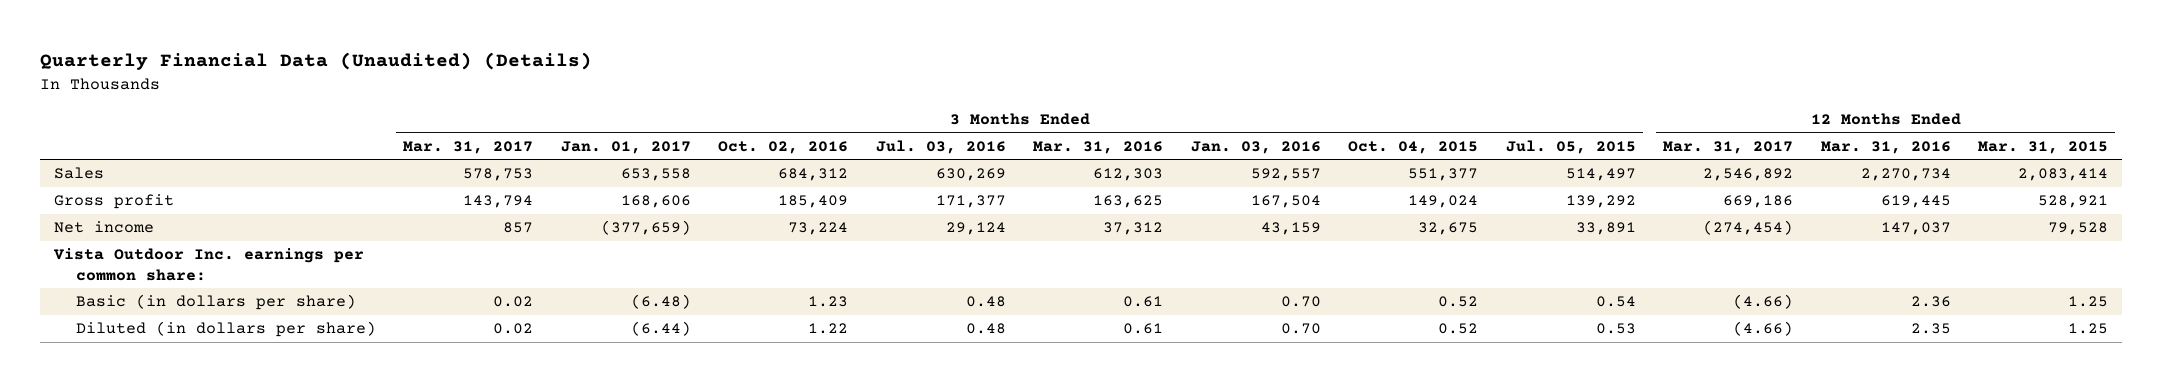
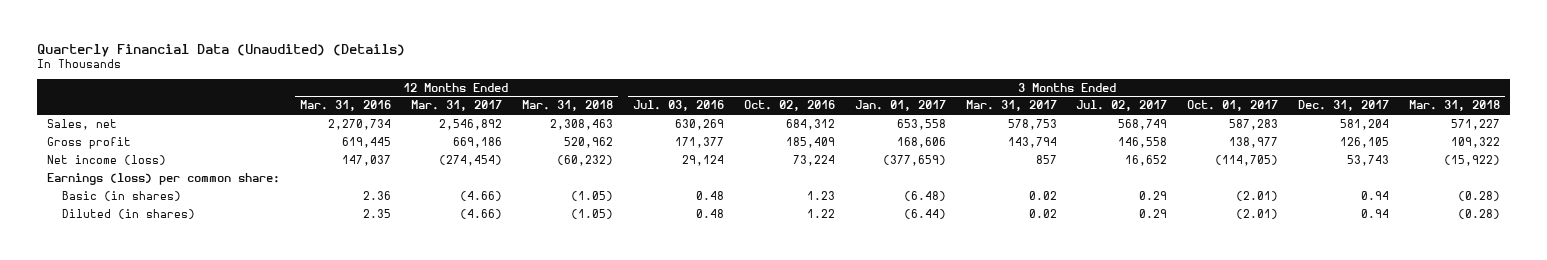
- | 3 Months Ended Mar. 31, 2017 | 3 Months Ended Jan. 01, 2017 | 3 Months Ended Oct. 02, 2016 | 3 Months Ended Jul. 03, 2016 | 3 Months Ended Mar. 31, 2016 | 3 Months Ended Jan. 03, 2016 | 3 Months Ended Oct. 04, 2015 | 3 Months Ended Jul. 05, 2015 | 12 Months Ended Mar. 31, 2017 | 12 Months Ended Mar. 31, 2016 | 12 Months Ended Mar. 31, 2015
+ | 12 Months Ended Mar. 31, 2016 | 12 Months Ended Mar. 31, 2017 | 12 Months Ended Mar. 31, 2018 | 3 Months Ended Jul. 03, 2016 | 3 Months Ended Oct. 02, 2016 | 3 Months Ended Jan. 01, 2017 | 3 Months Ended Mar. 31, 2017 | 3 Months Ended Jul. 02, 2017 | 3 Months Ended Oct. 01, 2017 | 3 Months Ended Dec. 31, 2017 | 3 Months Ended Mar. 31, 2018
- Sales | 578,753 | 653,558 | 684,312 | 630,269 | 612,303 | 592,557 | 551,377 | 514,497 | 2,546,892 | 2,270,734 | 2,083,414
+ Sales, net | 2,270,734 | 2,546,892 | 2,308,463 | 630,269 | 684,312 | 653,558 | 578,753 | 568,749 | 587,283 | 581,204 | 571,227
- Net income | 857 | (377,659) | 73,224 | 29,124 | 37,312 | 43,159 | 32,675 | 33,891 | (274,454) | 147,037 | 79,528
- Vista Outdoor Inc. earnings per common share:
- Basic (in dollars per share) | 0.02 | (6.48) | 1.23 | 0.48 | 0.61 | 0.70 | 0.52 | 0.54 | (4.66) | 2.36 | 1.25
- Diluted (in dollars per share) | 0.02 | (6.44) | 1.22 | 0.48 | 0.61 | 0.70 | 0.52 | 0.53 | (4.66) | 2.35 | 1.25
+ Net income (loss) | 147,037 | (274,454) | (60,232) | 29,124 | 73,224 | (377,659) | 857 | 16,652 | (114,705) | 53,743 | (15,922)
+ Earnings (loss) per common share:
+ Basic (in shares) | 2.36 | (4.66) | (1.05) | 0.48 | 1.23 | (6.48) | 0.02 | 0.29 | (2.01) | 0.94 | (0.28)
+ Diluted (in shares) | 2.35 | (4.66) | (1.05) | 0.48 | 1.22 | (6.44) | 0.02 | 0.29 | (2.01) | 0.94 | (0.28)

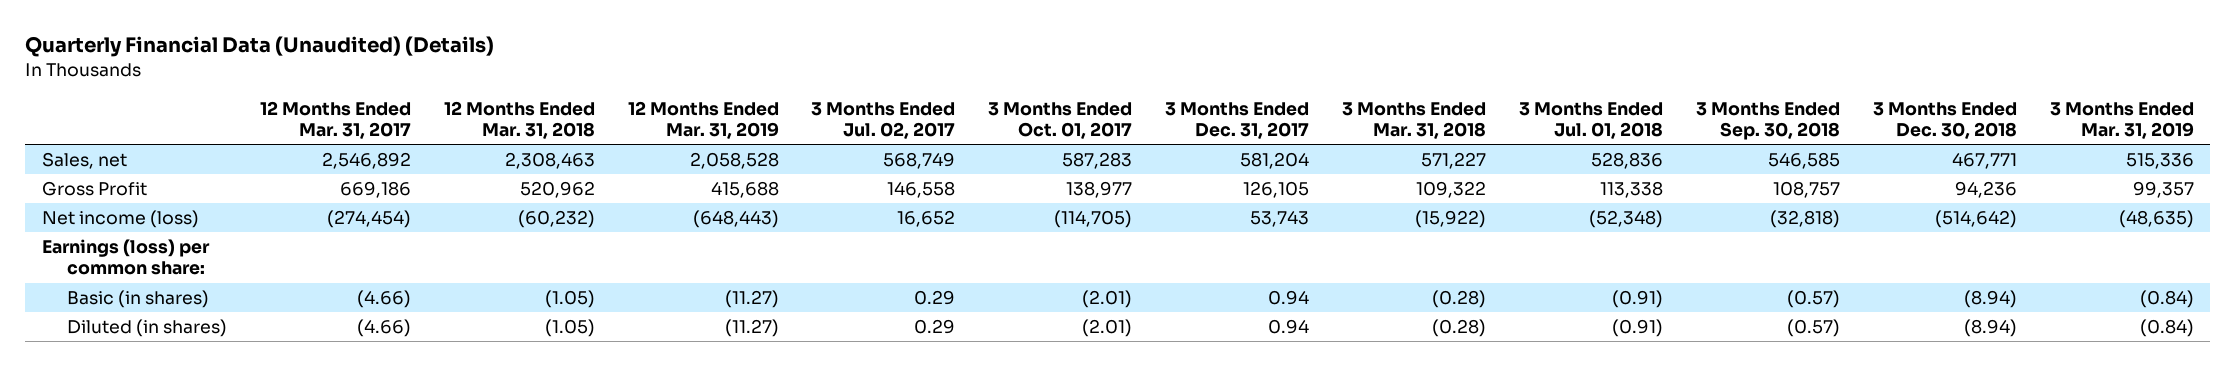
- | 12 Months Ended Mar. 31, 2016 | 12 Months Ended Mar. 31, 2017 | 12 Months Ended Mar. 31, 2018 | 3 Months Ended Jul. 03, 2016 | 3 Months Ended Oct. 02, 2016 | 3 Months Ended Jan. 01, 2017 | 3 Months Ended Mar. 31, 2017 | 3 Months Ended Jul. 02, 2017 | 3 Months Ended Oct. 01, 2017 | 3 Months Ended Dec. 31, 2017 | 3 Months Ended Mar. 31, 2018
+ | 12 Months Ended Mar. 31, 2017 | 12 Months Ended Mar. 31, 2018 | 12 Months Ended Mar. 31, 2019 | 3 Months Ended Jul. 02, 2017 | 3 Months Ended Oct. 01, 2017 | 3 Months Ended Dec. 31, 2017 | 3 Months Ended Mar. 31, 2018 | 3 Months Ended Jul. 01, 2018 | 3 Months Ended Sep. 30, 2018 | 3 Months Ended Dec. 30, 2018 | 3 Months Ended Mar. 31, 2019
- Gross profit | 619,445 | 669,186 | 520,962 | 171,377 | 185,409 | 168,606 | 143,794 | 146,558 | 138,977 | 126,105 | 109,322
+ Gross Profit | 669,186 | 520,962 | 415,688 | 146,558 | 138,977 | 126,105 | 109,322 | 113,338 | 108,757 | 94,236 | 99,357

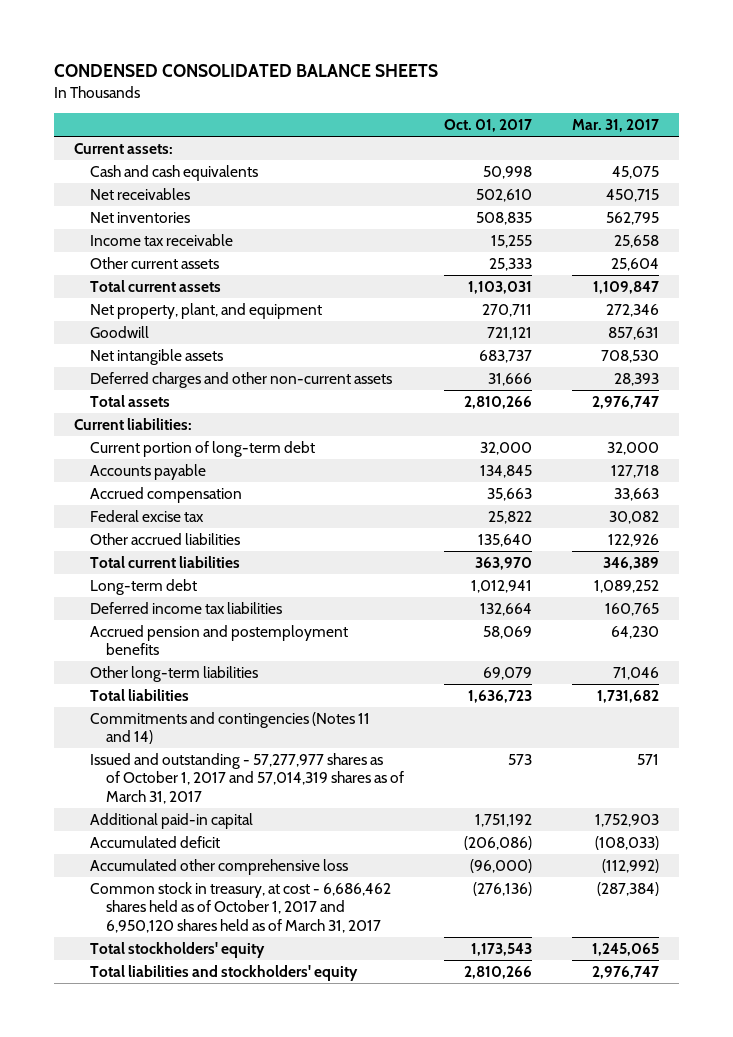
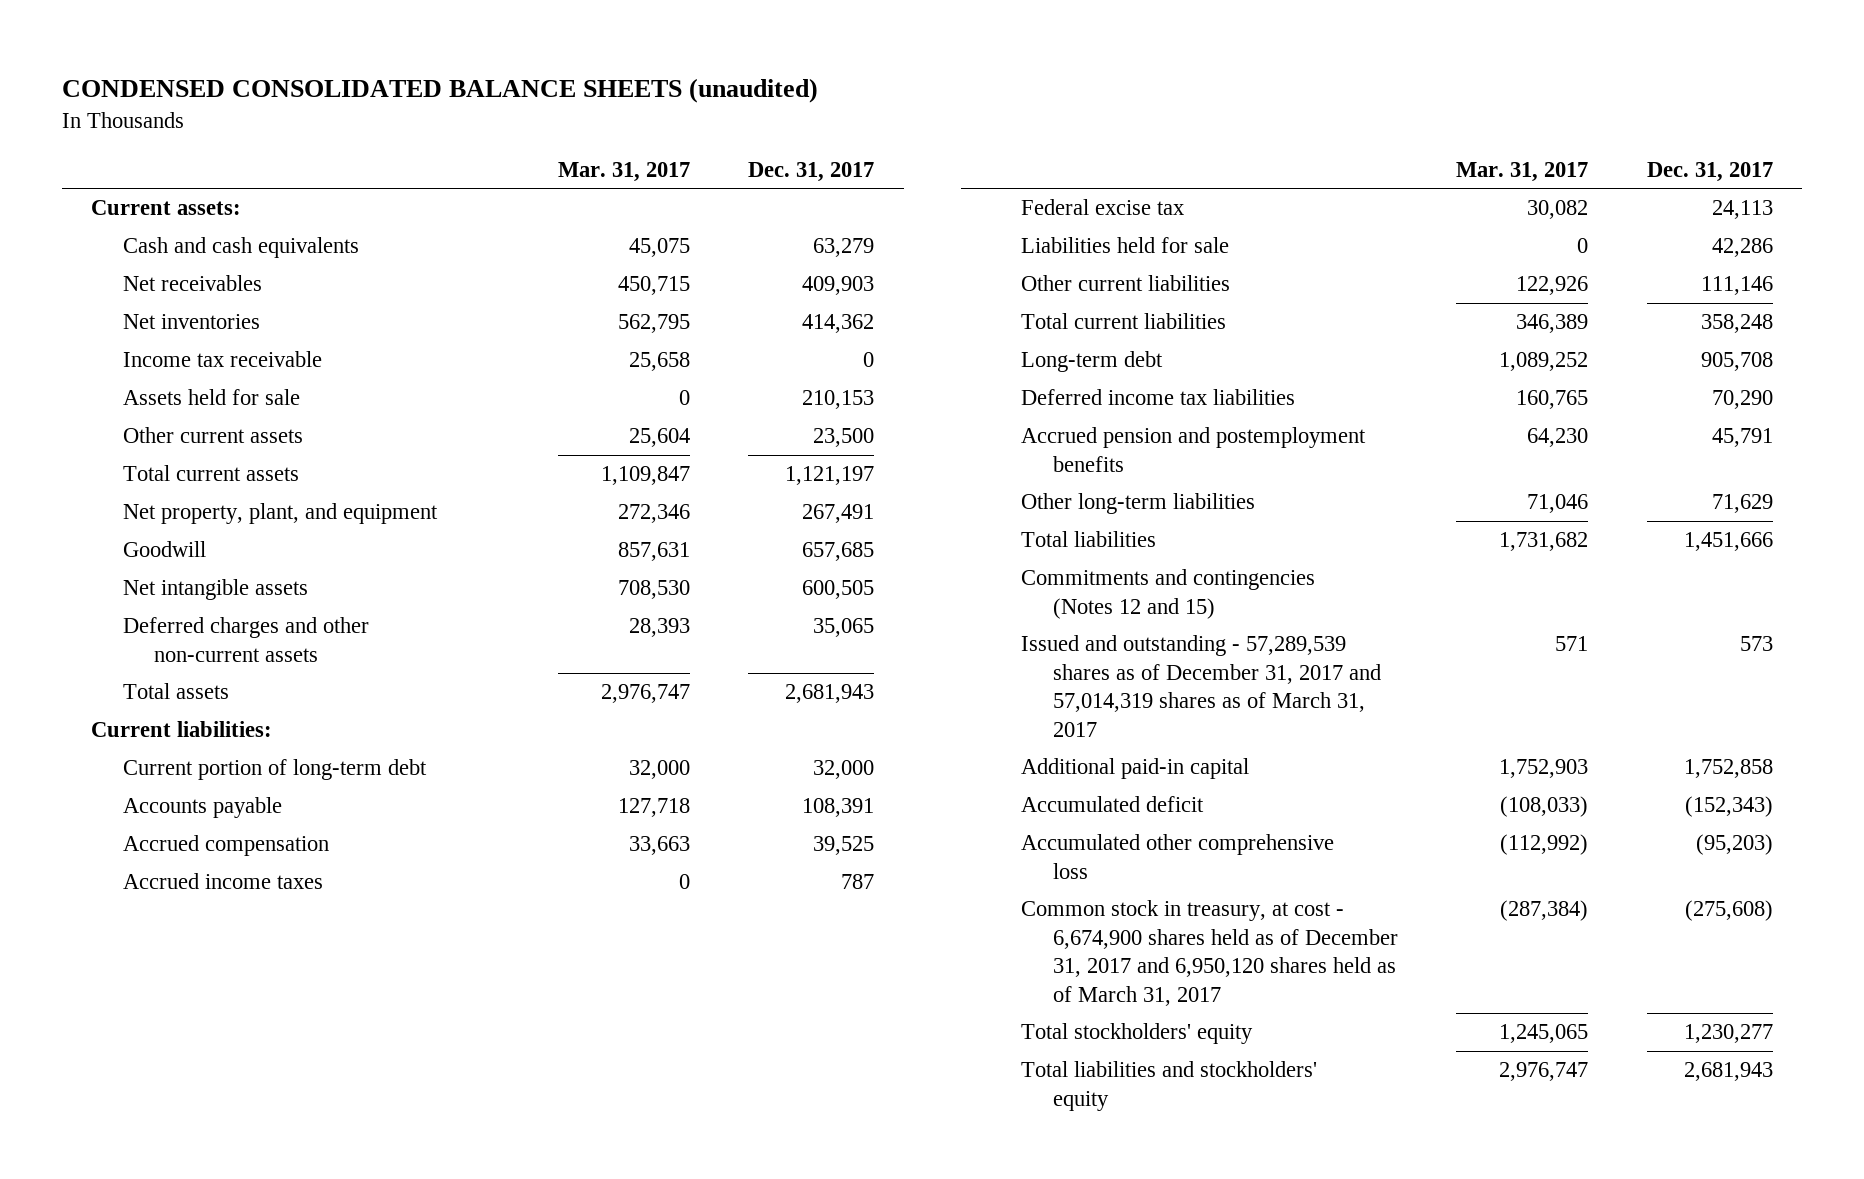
- CONDENSED CONSOLIDATED BALANCE SHEETS
+ CONDENSED CONSOLIDATED BALANCE SHEETS (unaudited)
- | Oct. 01, 2017 | Mar. 31, 2017
+ | Mar. 31, 2017 | Dec. 31, 2017
+ Assets held for sale | 0 | 210,153
+ Accrued income taxes | 0 | 787
- Other accrued liabilities | 135,640 | 122,926
+ Liabilities held for sale | 0 | 42,286
+ Other current liabilities | 122,926 | 111,146
- Commitments and contingencies (Notes 11 and 14)
- Issued and outstanding - 57,277,977 shares as of October 1, 2017 and 57,014,319 shares as of March 31, 2017 | 573 | 571
+ Commitments and contingencies (Notes 12 and 15)
+ Issued and outstanding - 57,289,539 shares as of December 31, 2017 and 57,014,319 shares as of March 31, 2017 | 571 | 573
- Common stock in treasury, at cost - 6,686,462 shares held as of October 1, 2017 and 6,950,120 shares held as of March 31, 2017 | (276,136) | (287,384)
+ Common stock in treasury, at cost - 6,674,900 shares held as of December 31, 2017 and 6,950,120 shares held as of March 31, 2017 | (287,384) | (275,608)

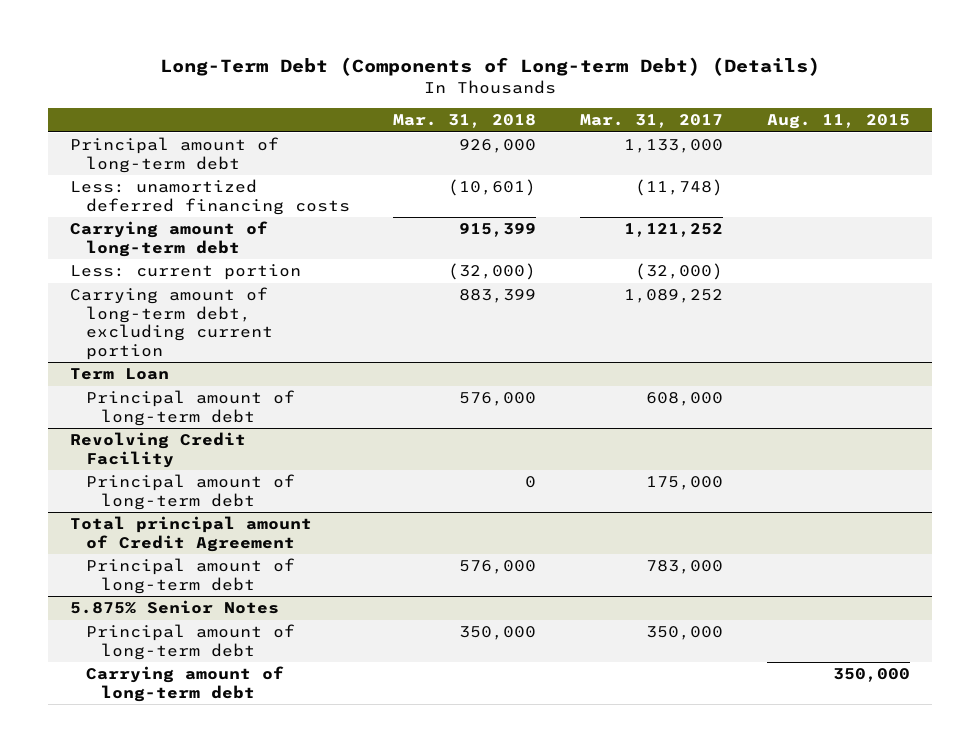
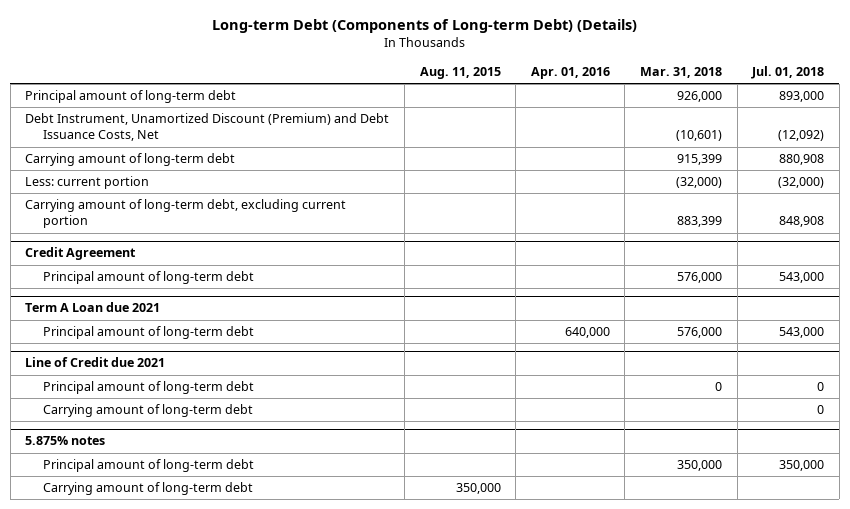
- Long-Term Debt (Components of Long-term Debt) (Details)
+ Long-term Debt (Components of Long-term Debt) (Details)
- | Mar. 31, 2018 | Mar. 31, 2017 | Aug. 11, 2015
+ | Aug. 11, 2015 | Apr. 01, 2016 | Mar. 31, 2018 | Jul. 01, 2018
- Less: unamortized deferred financing costs | (10,601) | (11,748) |
+ Debt Instrument, Unamortized Discount (Premium) and Debt Issuance Costs, Net | | | (10,601) | (12,092)
- Term Loan
+ Credit Agreement
- Revolving Credit Facility
- Principal amount of long-term debt | 0 | 175,000 |
- Total principal amount of Credit Agreement
+ Term A Loan due 2021
- 5.875% Senior Notes
+ Line of Credit due 2021
+ Principal amount of long-term debt | | | 0 | 0
+ Carrying amount of long-term debt | | | | 0
+ 5.875% notes

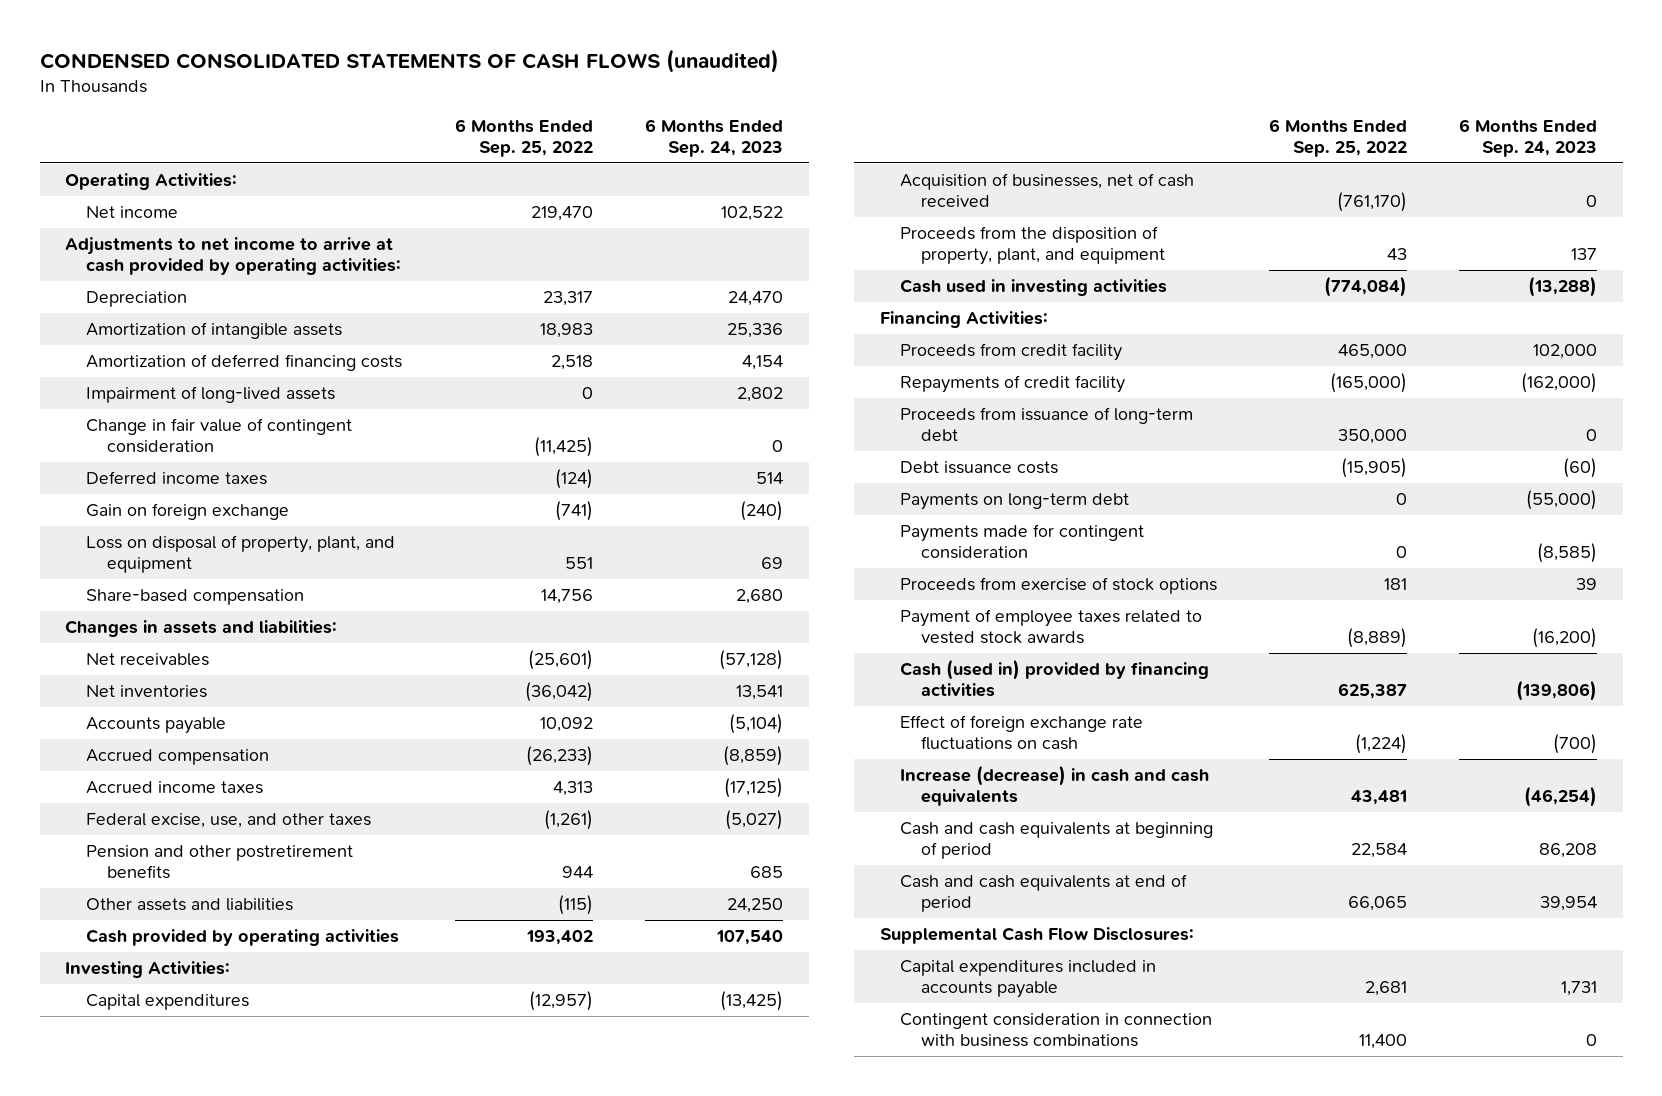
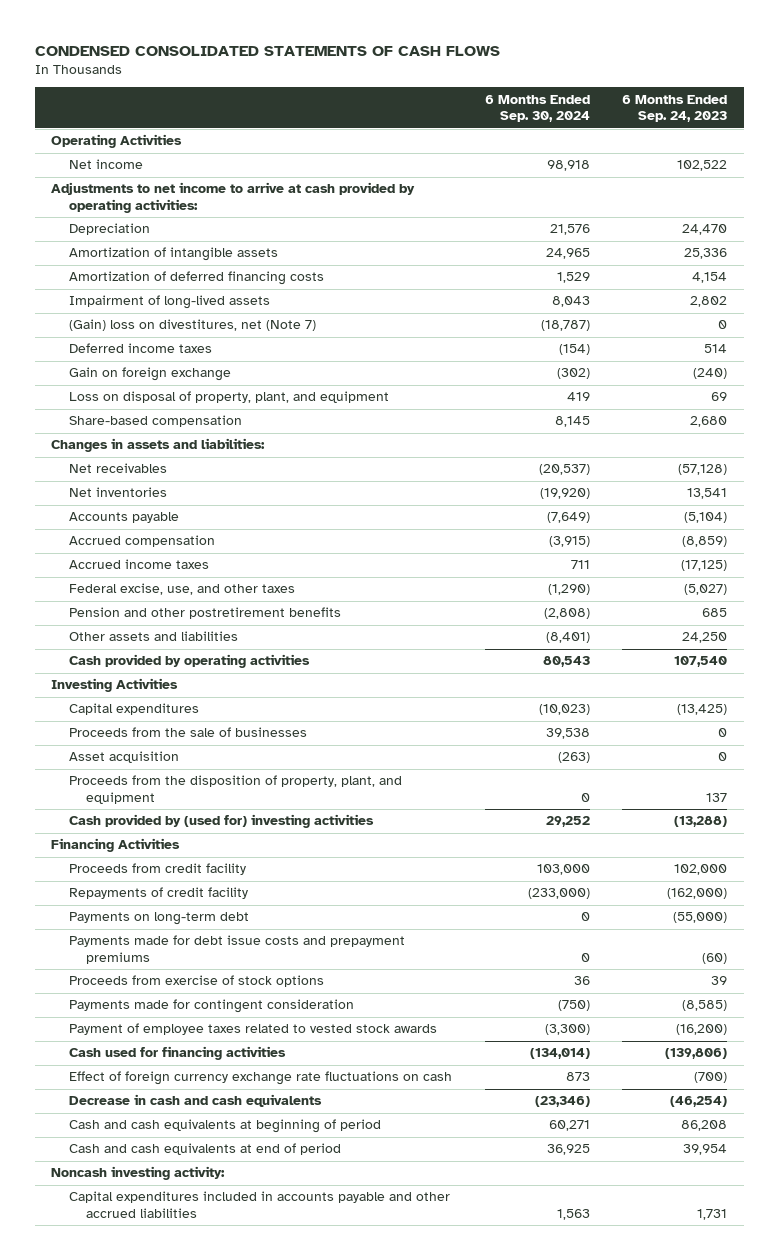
- CONDENSED CONSOLIDATED STATEMENTS OF CASH FLOWS (unaudited)
+ CONDENSED CONSOLIDATED STATEMENTS OF CASH FLOWS
- | 6 Months Ended Sep. 25, 2022 | 6 Months Ended Sep. 24, 2023
+ | 6 Months Ended Sep. 30, 2024 | 6 Months Ended Sep. 24, 2023
- Operating Activities:
+ Operating Activities
- Change in fair value of contingent consideration | (11,425) | 0
+ (Gain) loss on divestitures, net (Note 7) | (18,787) | 0
- Investing Activities:
+ Investing Activities
- Acquisition of businesses, net of cash received | (761,170) | 0
+ Proceeds from the sale of businesses | 39,538 | 0
+ Asset acquisition | (263) | 0
- Cash used in investing activities | (774,084) | (13,288)
- Financing Activities:
+ Cash provided by (used for) investing activities | 29,252 | (13,288)
+ Financing Activities
- Proceeds from issuance of long-term debt | 350,000 | 0
- Debt issuance costs | (15,905) | (60)
+ Payments made for debt issue costs and prepayment premiums | 0 | (60)
moved down: Payments made for contingent consideration | (750) | (8,585)
- Cash (used in) provided by financing activities | 625,387 | (139,806)
- Effect of foreign exchange rate fluctuations on cash | (1,224) | (700)
- Increase (decrease) in cash and cash equivalents | 43,481 | (46,254)
+ Cash used for financing activities | (134,014) | (139,806)
+ Effect of foreign currency exchange rate fluctuations on cash | 873 | (700)
+ Decrease in cash and cash equivalents | (23,346) | (46,254)
- Supplemental Cash Flow Disclosures:
- Capital expenditures included in accounts payable | 2,681 | 1,731
- Contingent consideration in connection with business combinations | 11,400 | 0
+ Noncash investing activity:
+ Capital expenditures included in accounts payable and other accrued liabilities | 1,563 | 1,731

